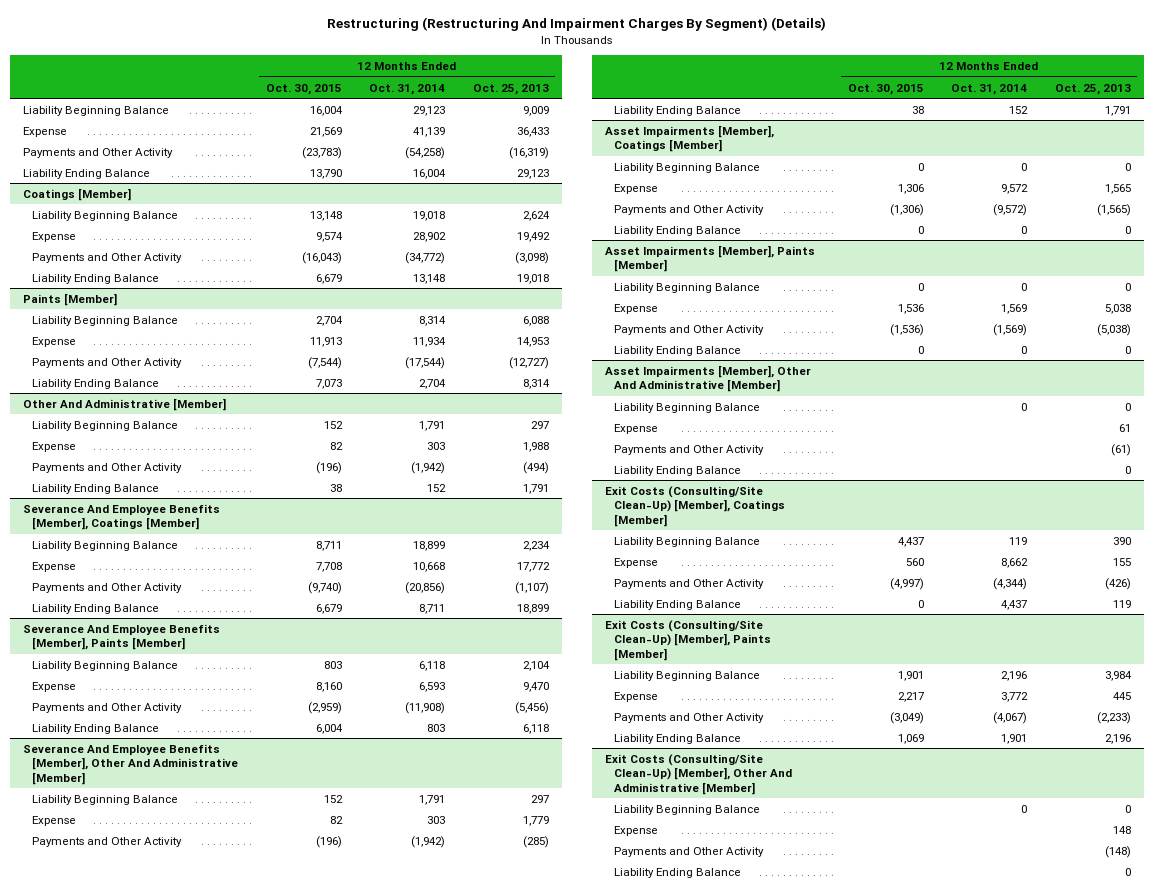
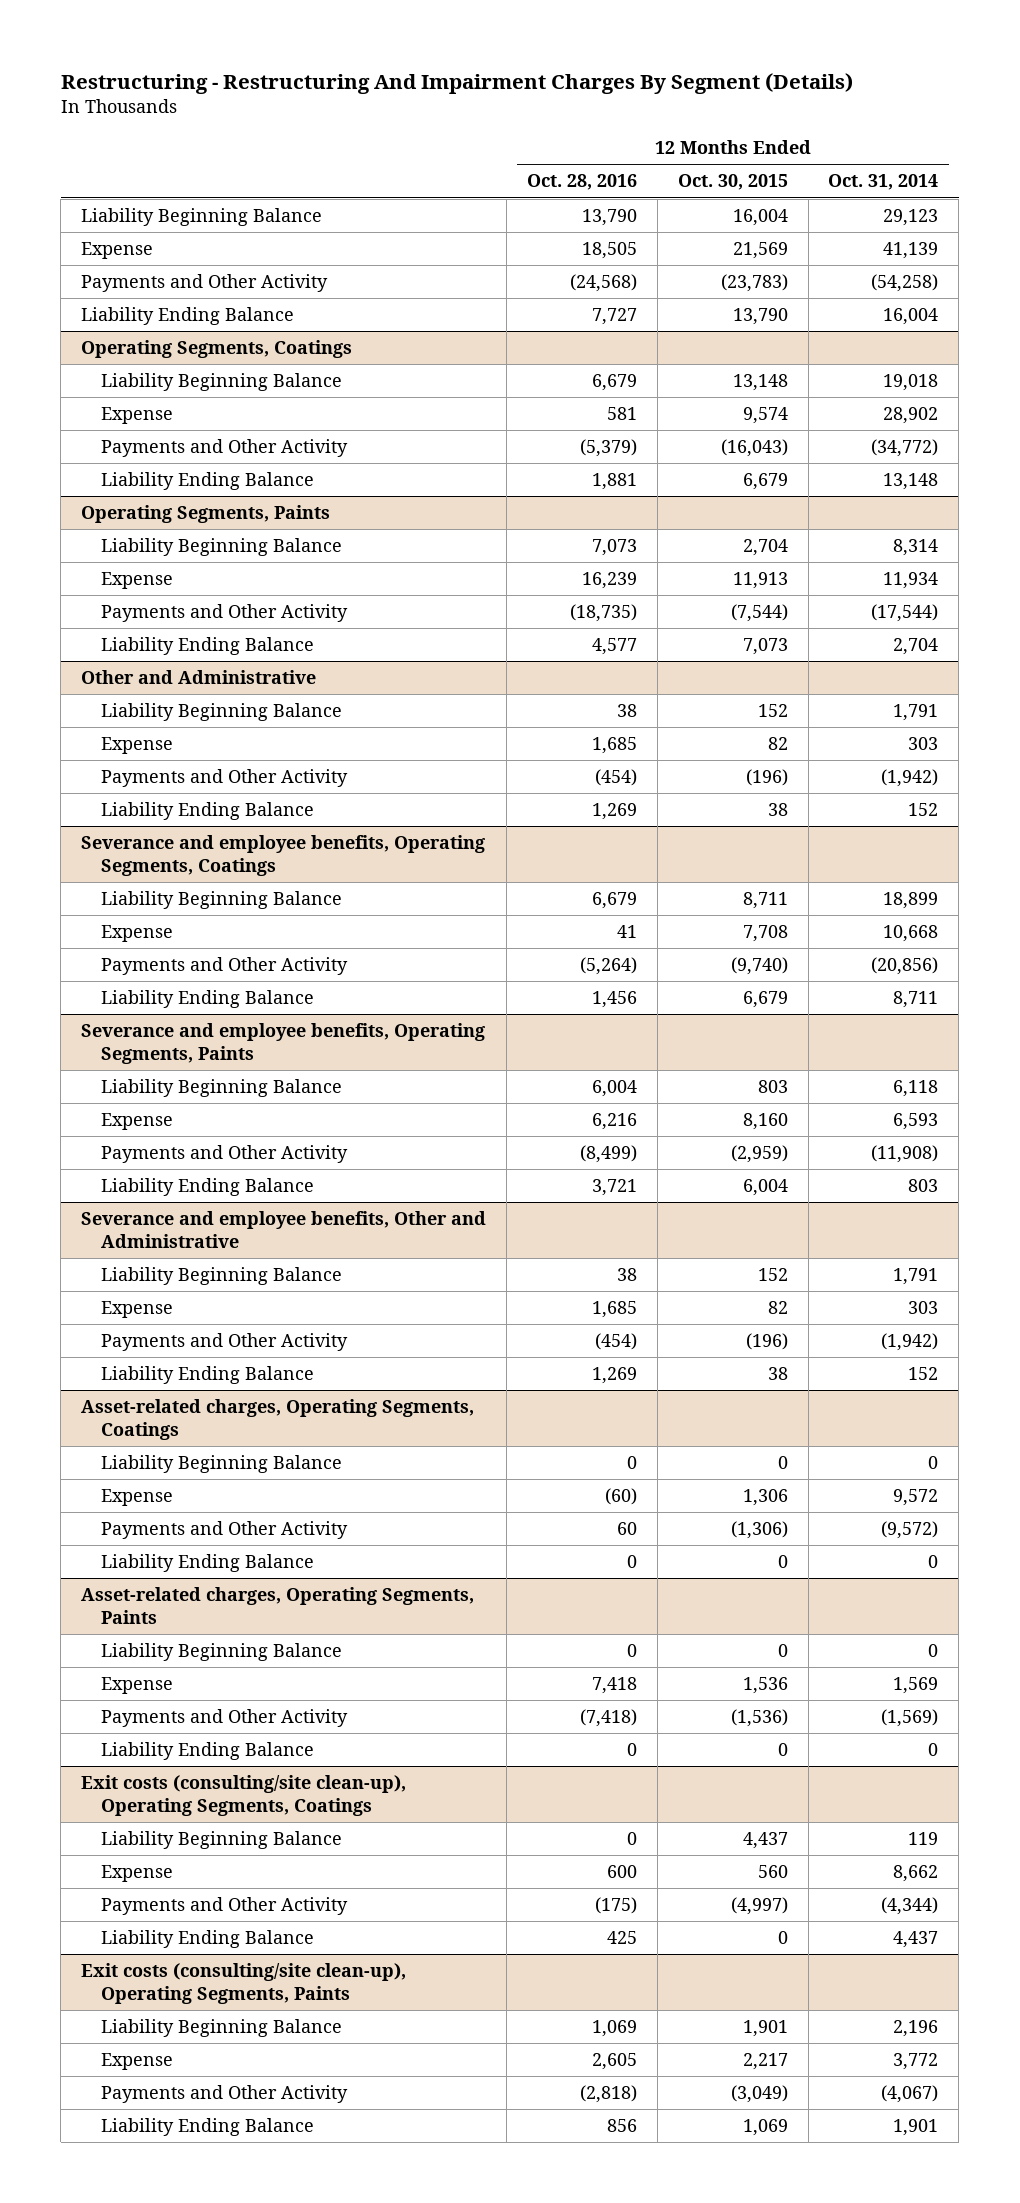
- Restructuring (Restructuring And Impairment Charges By Segment) (Details)
+ Restructuring - Restructuring And Impairment Charges By Segment (Details)
- | 12 Months Ended Oct. 30, 2015 | 12 Months Ended Oct. 31, 2014 | 12 Months Ended Oct. 25, 2013
+ | 12 Months Ended Oct. 28, 2016 | 12 Months Ended Oct. 30, 2015 | 12 Months Ended Oct. 31, 2014
- Coatings [Member]
+ Operating Segments, Coatings
- Paints [Member]
+ Operating Segments, Paints
- Other And Administrative [Member]
+ Other and Administrative
- Severance And Employee Benefits [Member], Coatings [Member]
+ Severance and employee benefits, Operating Segments, Coatings
- Severance And Employee Benefits [Member], Paints [Member]
+ Severance and employee benefits, Operating Segments, Paints
- Severance And Employee Benefits [Member], Other And Administrative [Member]
+ Severance and employee benefits, Other and Administrative
- Asset Impairments [Member], Coatings [Member]
+ Asset-related charges, Operating Segments, Coatings
- Asset Impairments [Member], Paints [Member]
+ Asset-related charges, Operating Segments, Paints
- Asset Impairments [Member], Other And Administrative [Member]
- Liability Beginning Balance | | 0 | 0
- Expense | | | 61
- Payments and Other Activity | | | (61)
- Liability Ending Balance | | | 0
- Exit Costs (Consulting/Site Clean-Up) [Member], Coatings [Member]
+ Exit costs (consulting/site clean-up), Operating Segments, Coatings
- Exit Costs (Consulting/Site Clean-Up) [Member], Paints [Member]
+ Exit costs (consulting/site clean-up), Operating Segments, Paints
- Exit Costs (Consulting/Site Clean-Up) [Member], Other And Administrative [Member]
- Liability Beginning Balance | | 0 | 0
- Expense | | | 148
- Payments and Other Activity | | | (148)
- Liability Ending Balance | | | 0

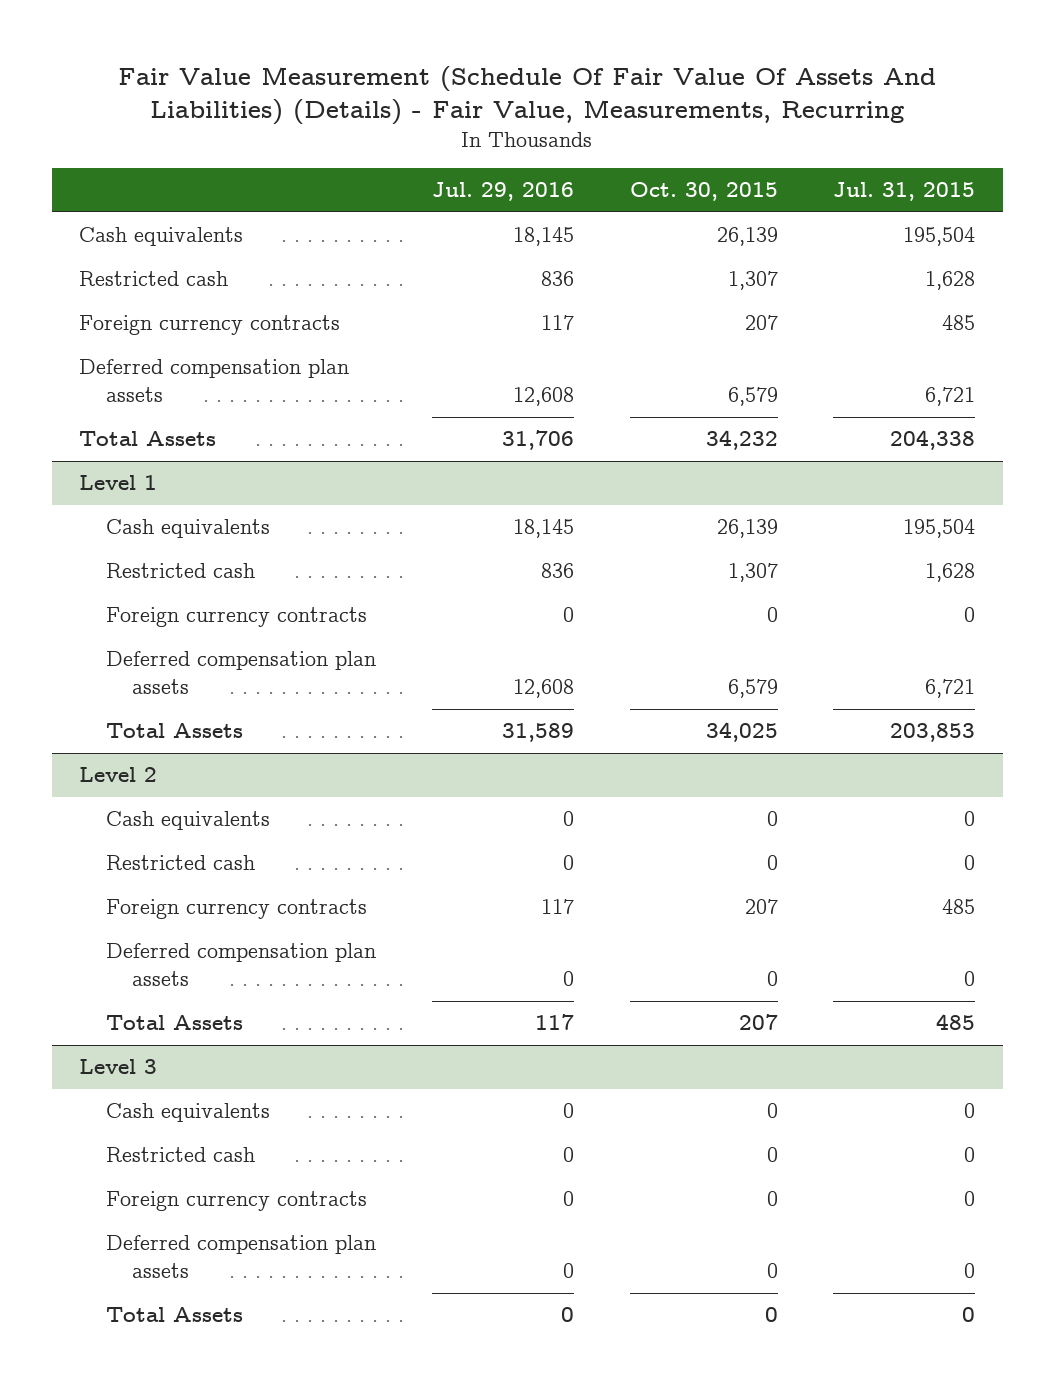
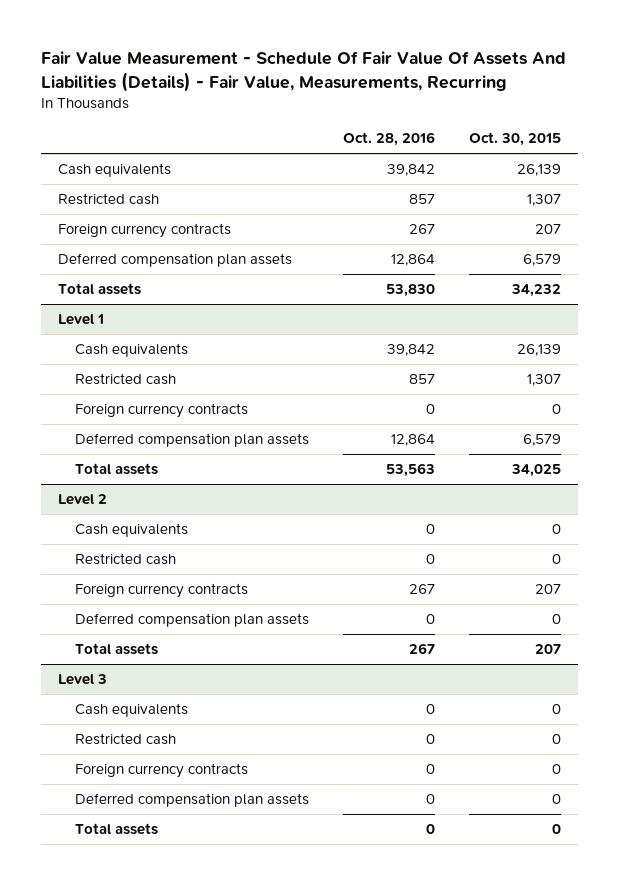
- Fair Value Measurement (Schedule Of Fair Value Of Assets And Liabilities) (Details) - Fair Value, Measurements, Recurring
+ Fair Value Measurement - Schedule Of Fair Value Of Assets And Liabilities (Details) - Fair Value, Measurements, Recurring
- | Jul. 29, 2016 | Oct. 30, 2015 | Jul. 31, 2015
+ | Oct. 28, 2016 | Oct. 30, 2015
- Total Assets | 31,706 | 34,232 | 204,338
+ Total assets | 53,830 | 34,232
@ Level 1
- Total Assets | 31,589 | 34,025 | 203,853
+ Total assets | 53,563 | 34,025
@ Level 2
- Total Assets | 117 | 207 | 485
+ Total assets | 267 | 207
@ Level 3
- Total Assets | 0 | 0 | 0
+ Total assets | 0 | 0

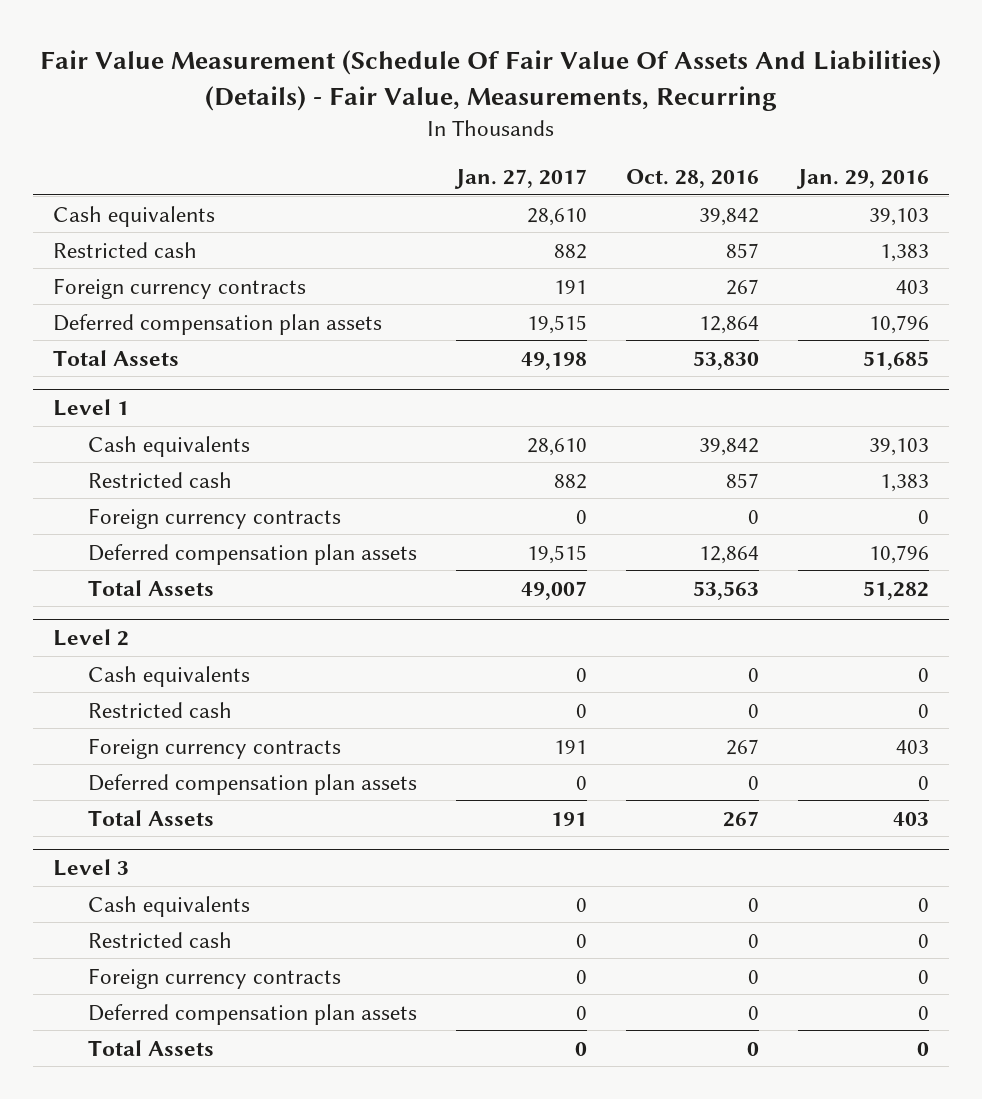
- Fair Value Measurement - Schedule Of Fair Value Of Assets And Liabilities (Details) - Fair Value, Measurements, Recurring
+ Fair Value Measurement (Schedule Of Fair Value Of Assets And Liabilities) (Details) - Fair Value, Measurements, Recurring
- | Oct. 28, 2016 | Oct. 30, 2015
+ | Jan. 27, 2017 | Oct. 28, 2016 | Jan. 29, 2016
- Total assets | 53,830 | 34,232
+ Total Assets | 49,198 | 53,830 | 51,685
@ Level 1
- Total assets | 53,563 | 34,025
+ Total Assets | 49,007 | 53,563 | 51,282
@ Level 2
- Total assets | 267 | 207
+ Total Assets | 191 | 267 | 403
@ Level 3
- Total assets | 0 | 0
+ Total Assets | 0 | 0 | 0

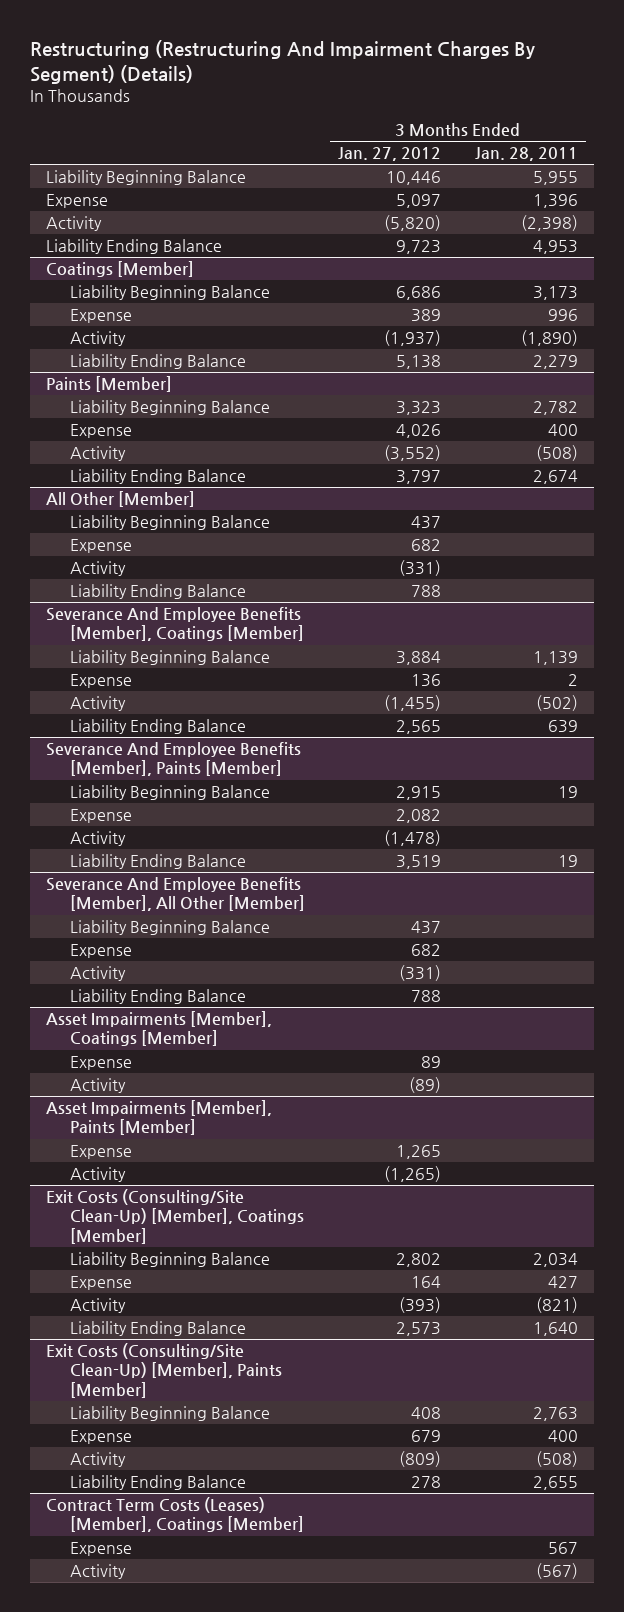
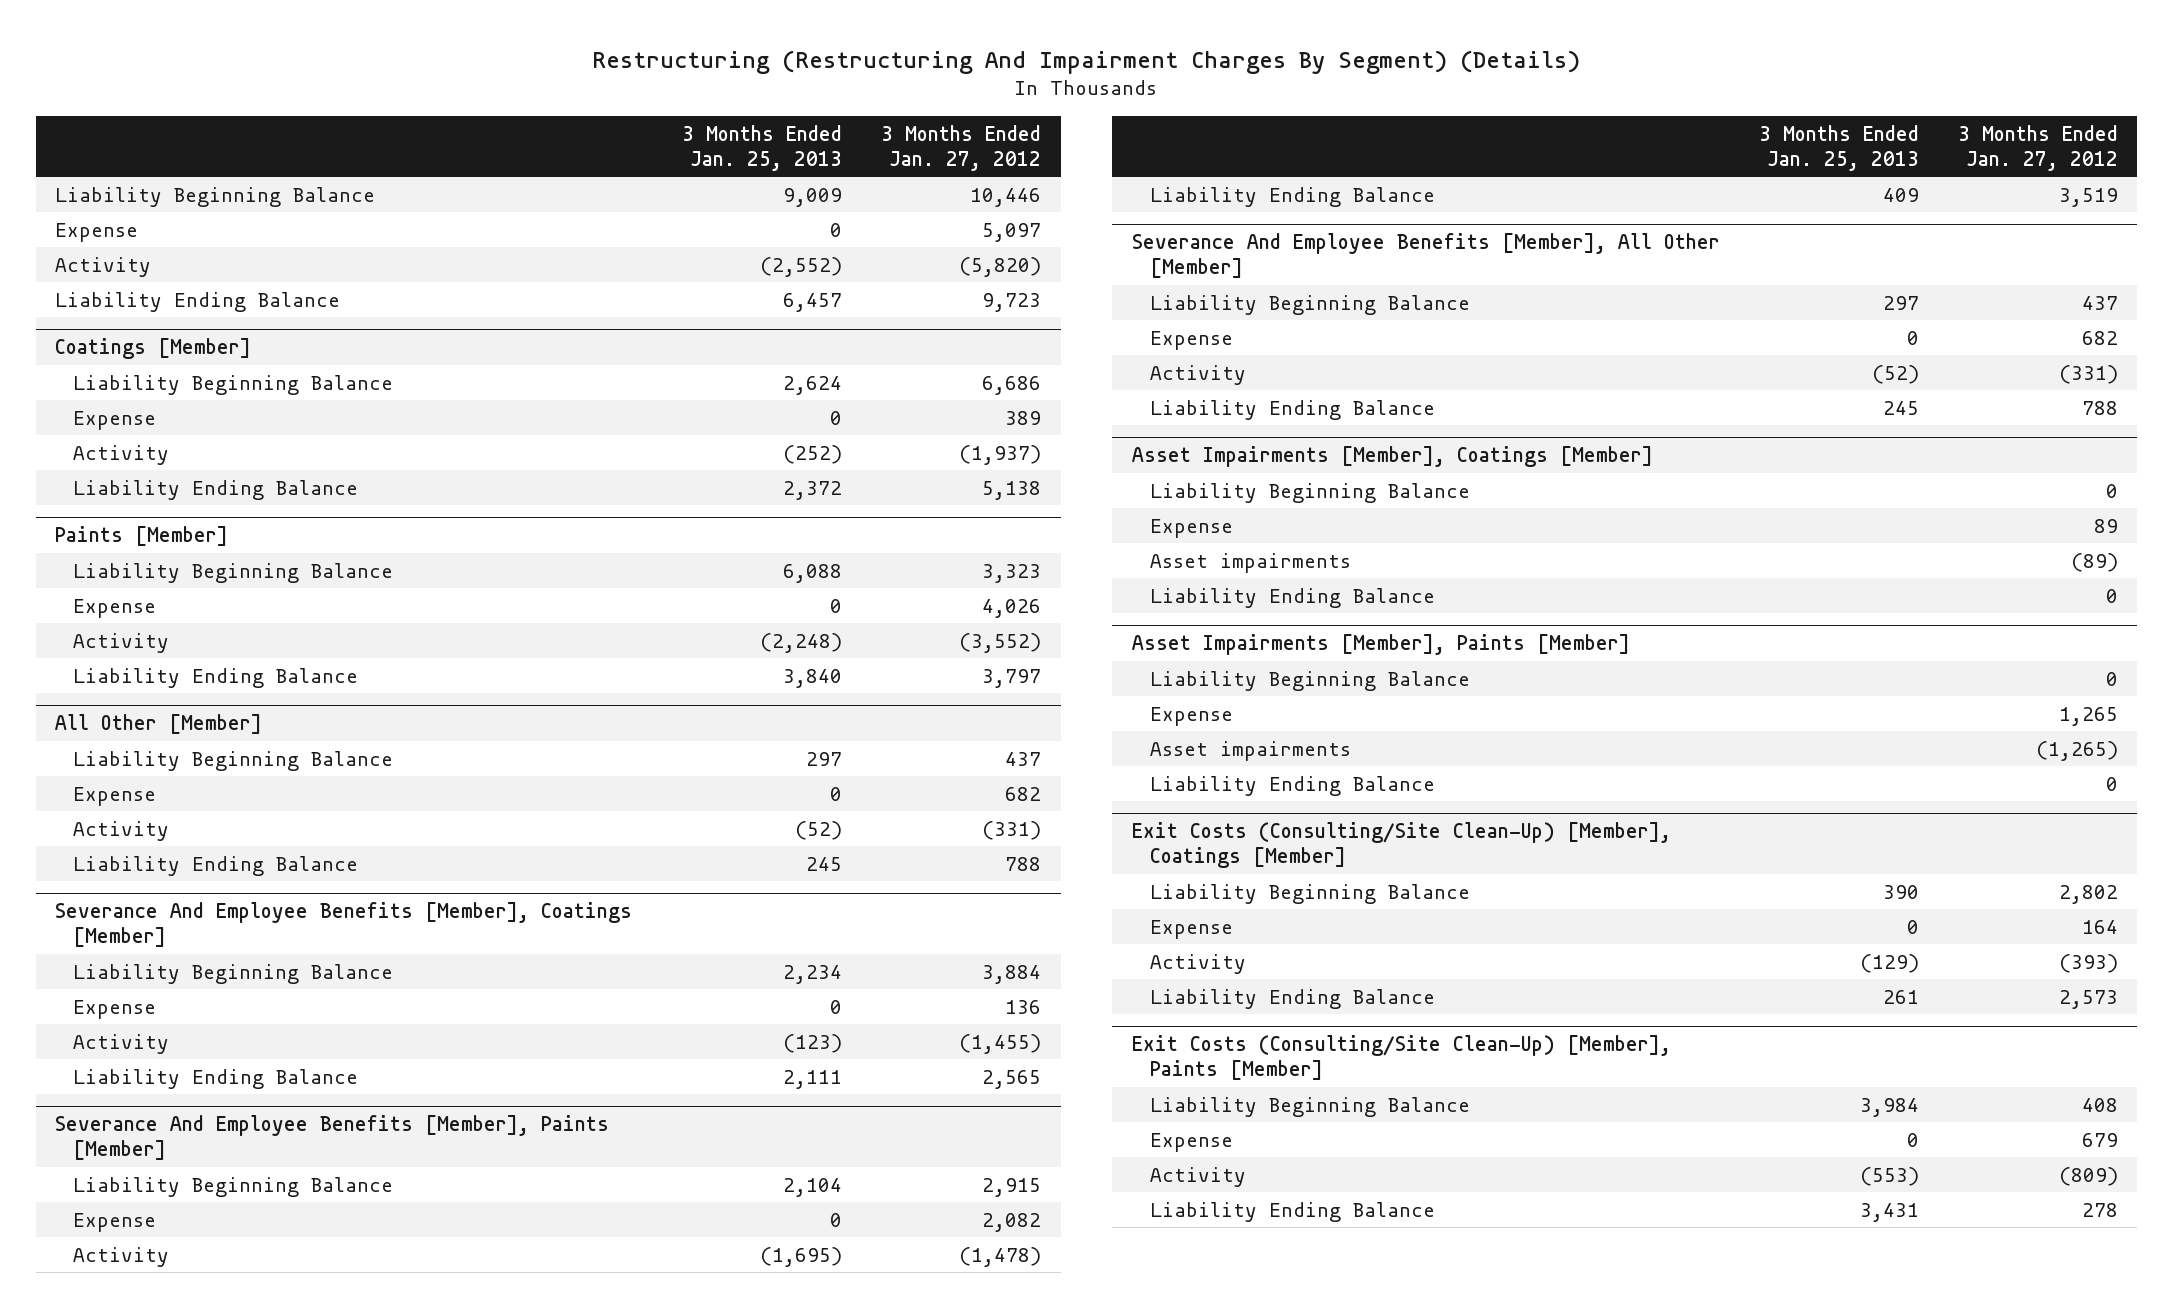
- | 3 Months Ended Jan. 27, 2012 | 3 Months Ended Jan. 28, 2011
+ | 3 Months Ended Jan. 25, 2013 | 3 Months Ended Jan. 27, 2012
@ Asset Impairments [Member], Coatings [Member]
+ Liability Beginning Balance | | 0
- Activity | (89) |
+ Asset impairments | | (89)
+ Liability Ending Balance | | 0
@ Asset Impairments [Member], Paints [Member]
+ Liability Beginning Balance | | 0
- Activity | (1,265) |
+ Asset impairments | | (1,265)
+ Liability Ending Balance | | 0
- Contract Term Costs (Leases) [Member], Coatings [Member]
- Expense | | 567
- Activity | | (567)

